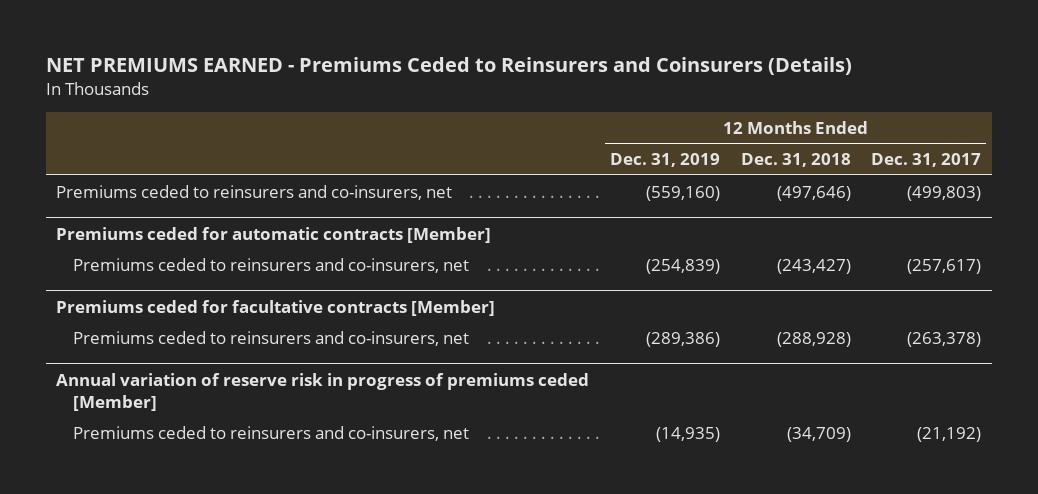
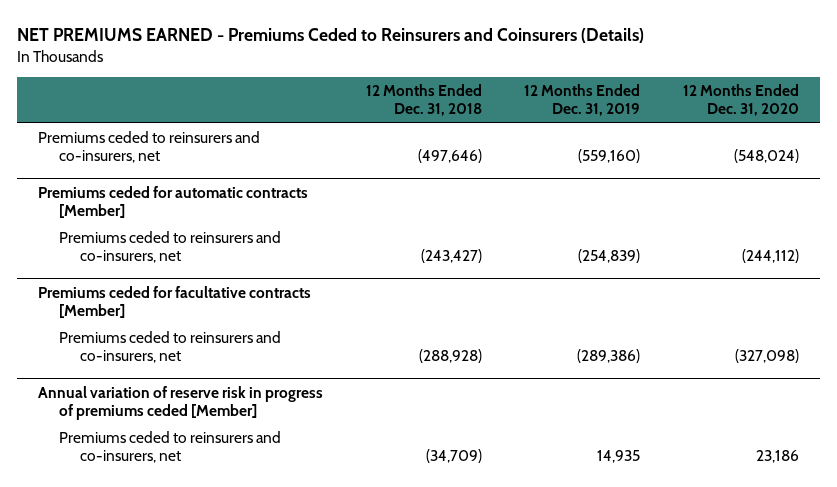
- | 12 Months Ended Dec. 31, 2019 | 12 Months Ended Dec. 31, 2018 | 12 Months Ended Dec. 31, 2017
+ | 12 Months Ended Dec. 31, 2018 | 12 Months Ended Dec. 31, 2019 | 12 Months Ended Dec. 31, 2020
@ Annual variation of reserve risk in progress of premiums ceded [Member]
- Premiums ceded to reinsurers and co-insurers, net | (14,935) | (34,709) | (21,192)
+ Premiums ceded to reinsurers and co-insurers, net | (34,709) | 14,935 | 23,186

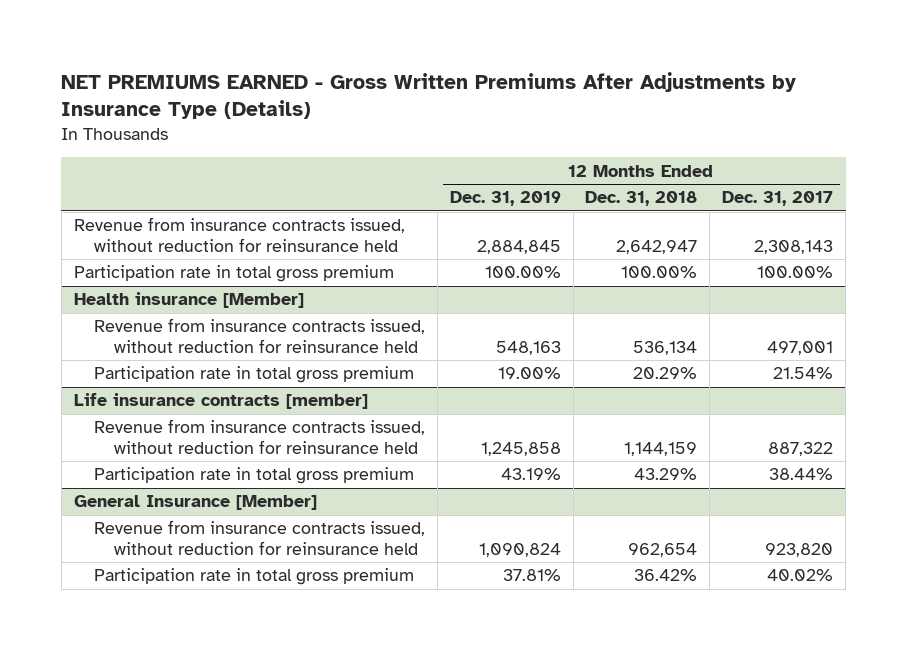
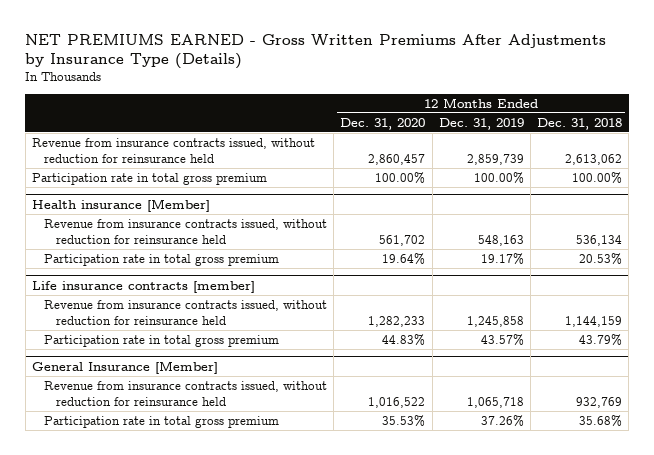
- | 12 Months Ended Dec. 31, 2019 | 12 Months Ended Dec. 31, 2018 | 12 Months Ended Dec. 31, 2017
+ | 12 Months Ended Dec. 31, 2020 | 12 Months Ended Dec. 31, 2019 | 12 Months Ended Dec. 31, 2018
- Revenue from insurance contracts issued, without reduction for reinsurance held | 2,884,845 | 2,642,947 | 2,308,143
+ Revenue from insurance contracts issued, without reduction for reinsurance held | 2,860,457 | 2,859,739 | 2,613,062
@ Health insurance [Member]
- Participation rate in total gross premium | 19.00% | 20.29% | 21.54%
+ Participation rate in total gross premium | 19.64% | 19.17% | 20.53%
@ Life insurance contracts [member]
- Participation rate in total gross premium | 43.19% | 43.29% | 38.44%
+ Participation rate in total gross premium | 44.83% | 43.57% | 43.79%
@ General Insurance [Member]
- Revenue from insurance contracts issued, without reduction for reinsurance held | 1,090,824 | 962,654 | 923,820
- Participation rate in total gross premium | 37.81% | 36.42% | 40.02%
+ Revenue from insurance contracts issued, without reduction for reinsurance held | 1,016,522 | 1,065,718 | 932,769
+ Participation rate in total gross premium | 35.53% | 37.26% | 35.68%

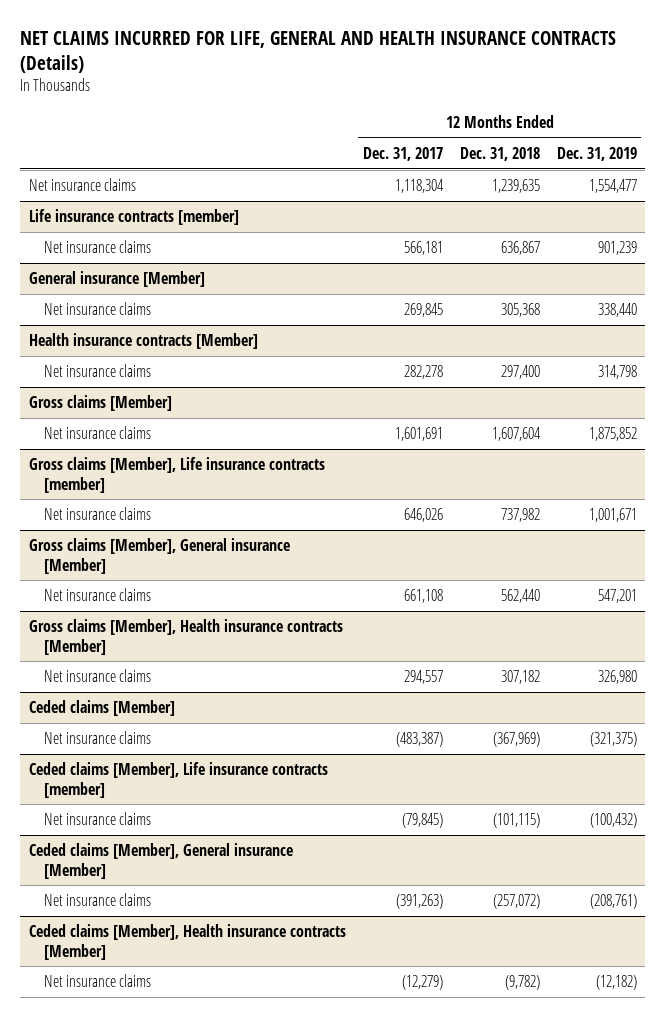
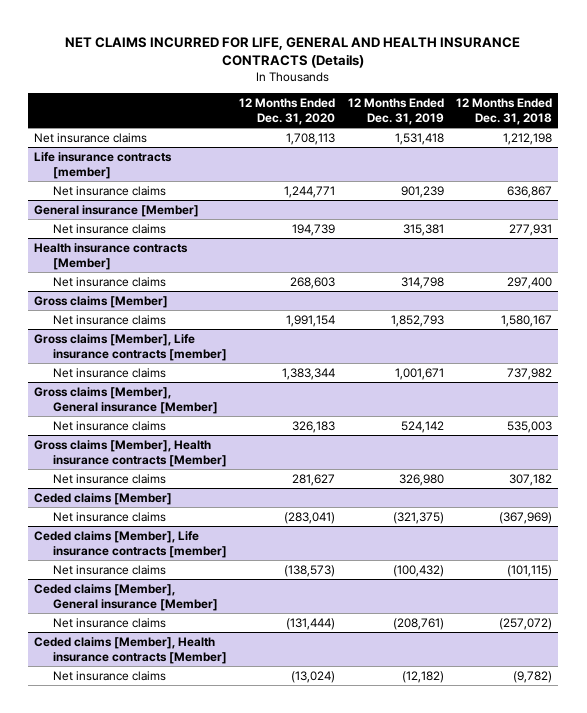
- | 12 Months Ended Dec. 31, 2017 | 12 Months Ended Dec. 31, 2018 | 12 Months Ended Dec. 31, 2019
+ | 12 Months Ended Dec. 31, 2020 | 12 Months Ended Dec. 31, 2019 | 12 Months Ended Dec. 31, 2018
- Net insurance claims | 1,118,304 | 1,239,635 | 1,554,477
+ Net insurance claims | 1,708,113 | 1,531,418 | 1,212,198
@ General insurance [Member]
- Net insurance claims | 269,845 | 305,368 | 338,440
+ Net insurance claims | 194,739 | 315,381 | 277,931
@ Gross claims [Member]
- Net insurance claims | 1,601,691 | 1,607,604 | 1,875,852
+ Net insurance claims | 1,991,154 | 1,852,793 | 1,580,167
@ Gross claims [Member], General insurance [Member]
- Net insurance claims | 661,108 | 562,440 | 547,201
+ Net insurance claims | 326,183 | 524,142 | 535,003

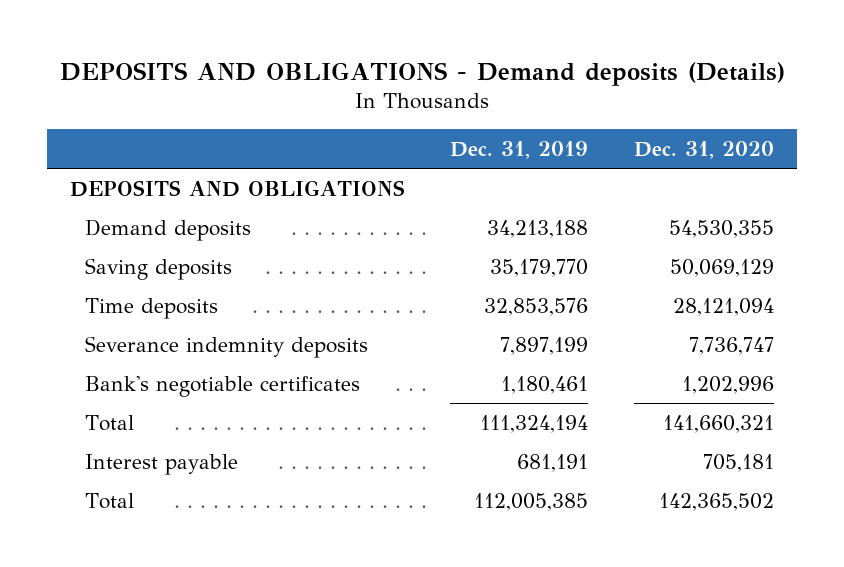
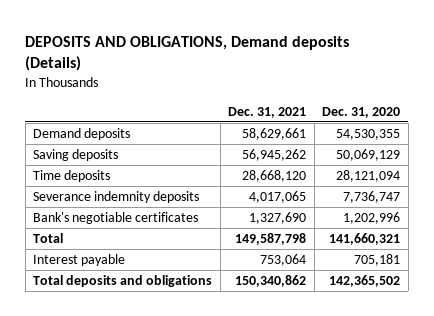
- DEPOSITS AND OBLIGATIONS - Demand deposits (Details)
+ DEPOSITS AND OBLIGATIONS, Demand deposits (Details)
- | Dec. 31, 2019 | Dec. 31, 2020
+ | Dec. 31, 2021 | Dec. 31, 2020
- DEPOSITS AND OBLIGATIONS
- Total | 112,005,385 | 142,365,502
+ Total deposits and obligations | 150,340,862 | 142,365,502

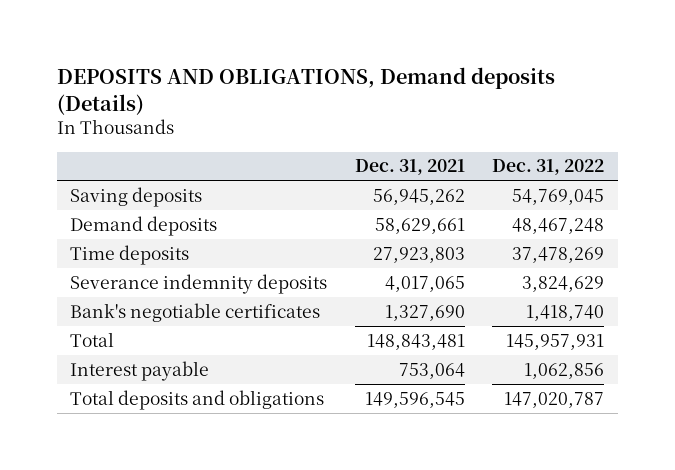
- | Dec. 31, 2021 | Dec. 31, 2020
+ | Dec. 31, 2021 | Dec. 31, 2022
- Time deposits | 28,668,120 | 28,121,094
moved down: Demand deposits | 58,629,661 | 48,467,248
+ Time deposits | 27,923,803 | 37,478,269
- Total | 149,587,798 | 141,660,321
+ Total | 148,843,481 | 145,957,931
- Total deposits and obligations | 150,340,862 | 142,365,502
+ Total deposits and obligations | 149,596,545 | 147,020,787

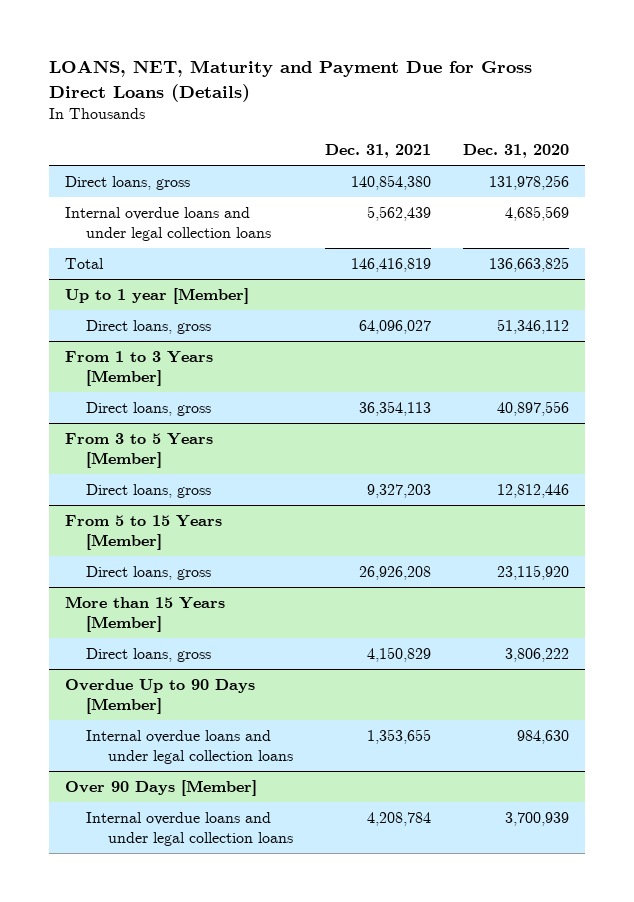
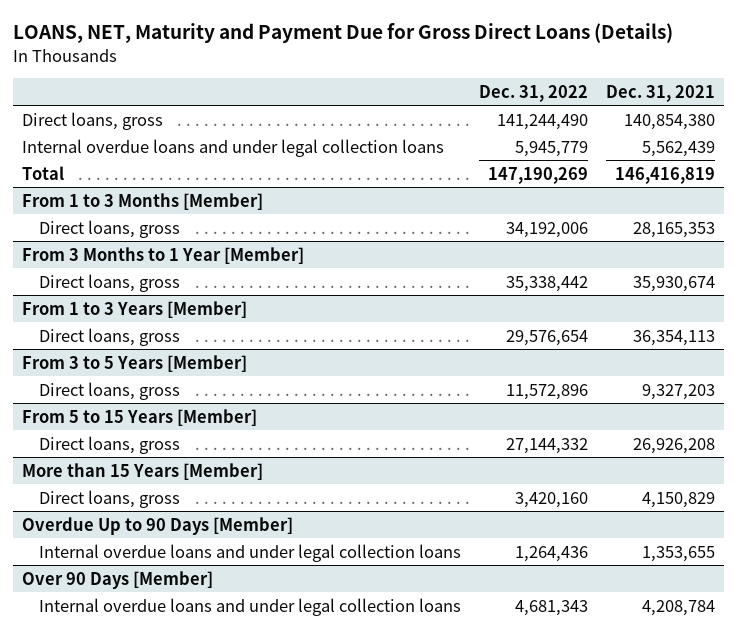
- | Dec. 31, 2021 | Dec. 31, 2020
+ | Dec. 31, 2022 | Dec. 31, 2021
- Up to 1 year [Member]
- Direct loans, gross | 64,096,027 | 51,346,112
+ From 1 to 3 Months [Member]
+ Direct loans, gross | 34,192,006 | 28,165,353
+ From 3 Months to 1 Year [Member]
+ Direct loans, gross | 35,338,442 | 35,930,674

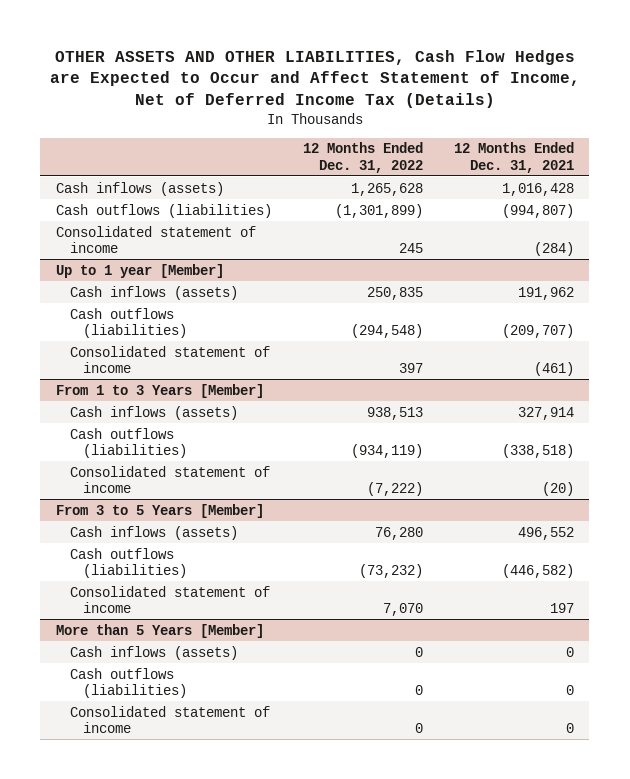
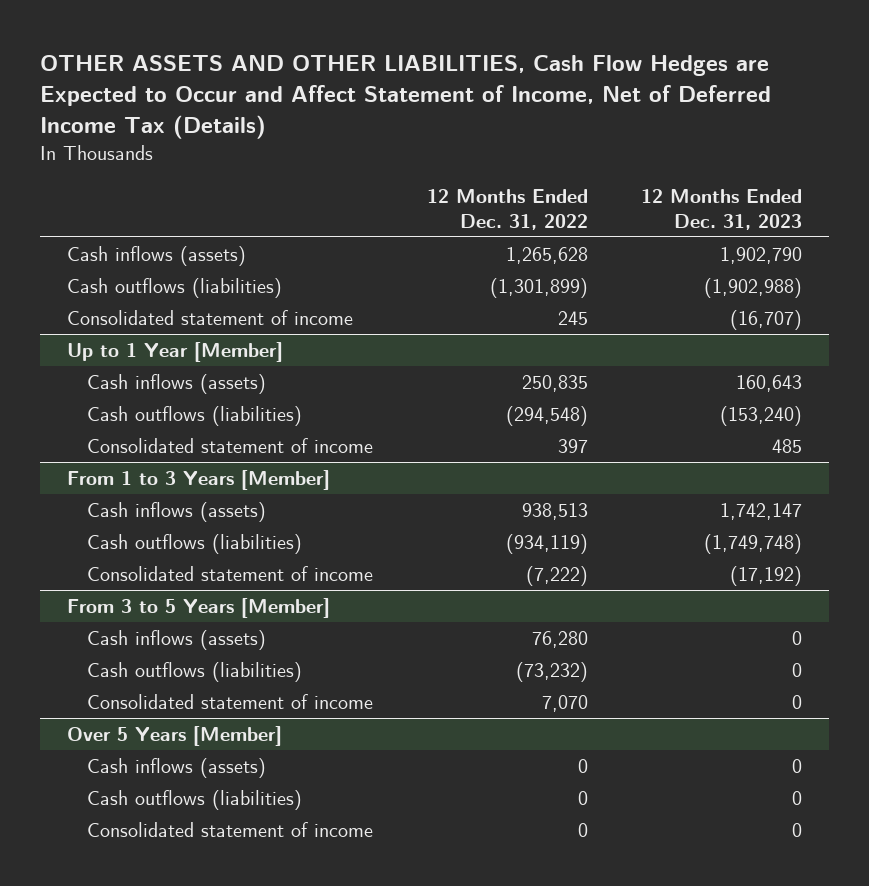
- | 12 Months Ended Dec. 31, 2022 | 12 Months Ended Dec. 31, 2021
+ | 12 Months Ended Dec. 31, 2022 | 12 Months Ended Dec. 31, 2023
- Up to 1 year [Member]
+ Up to 1 Year [Member]
- More than 5 Years [Member]
+ Over 5 Years [Member]

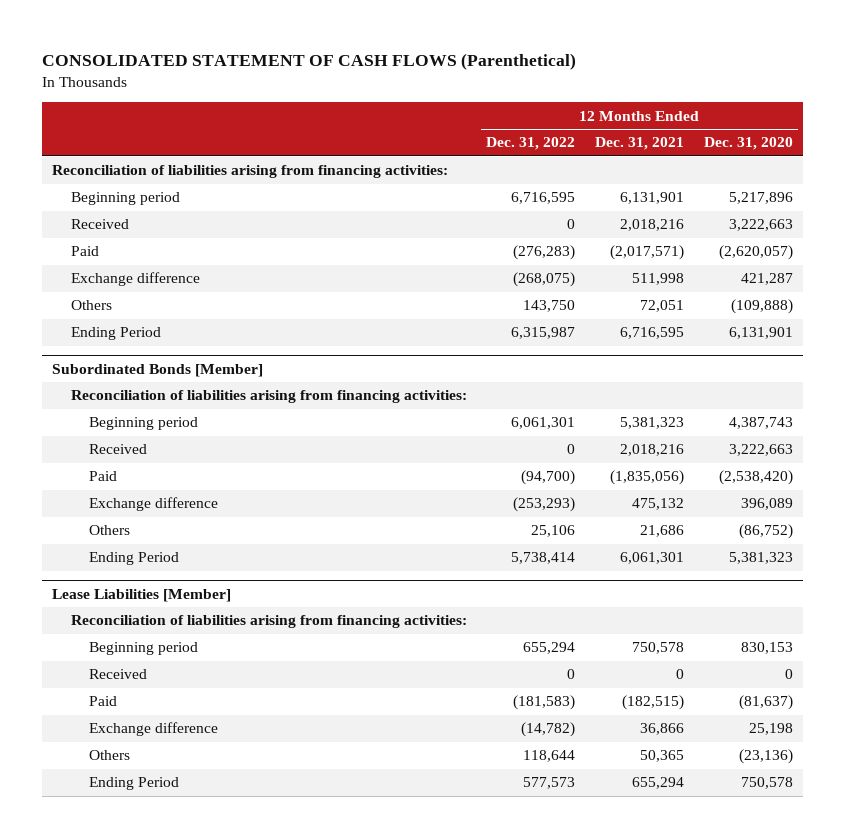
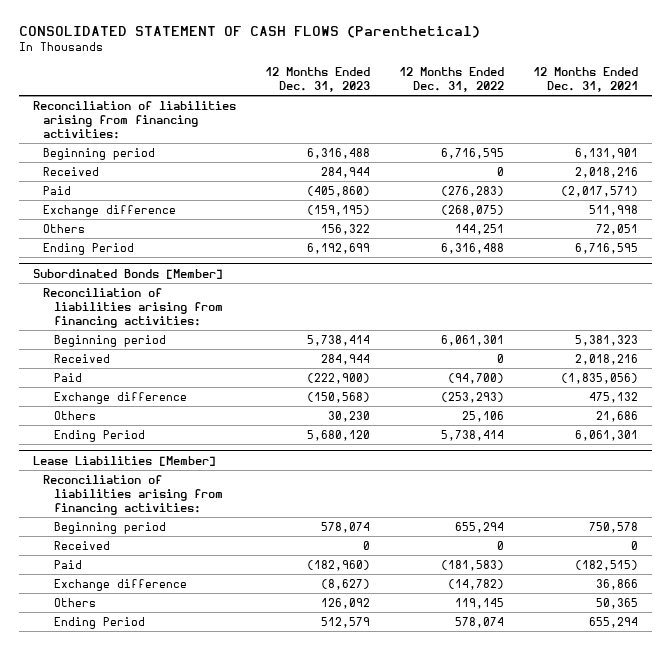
- | 12 Months Ended Dec. 31, 2022 | 12 Months Ended Dec. 31, 2021 | 12 Months Ended Dec. 31, 2020
+ | 12 Months Ended Dec. 31, 2023 | 12 Months Ended Dec. 31, 2022 | 12 Months Ended Dec. 31, 2021
- Others | 143,750 | 72,051 | (109,888)
- Ending Period | 6,315,987 | 6,716,595 | 6,131,901
+ Others | 156,322 | 144,251 | 72,051
+ Ending Period | 6,192,699 | 6,316,488 | 6,716,595
@ Lease Liabilities [Member]
- Others | 118,644 | 50,365 | (23,136)
- Ending Period | 577,573 | 655,294 | 750,578
+ Others | 126,092 | 119,145 | 50,365
+ Ending Period | 512,579 | 578,074 | 655,294

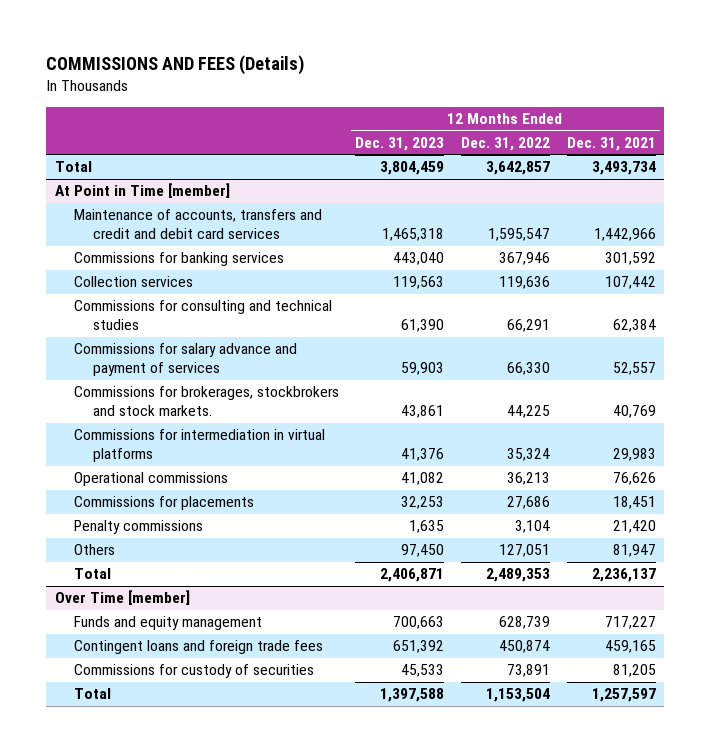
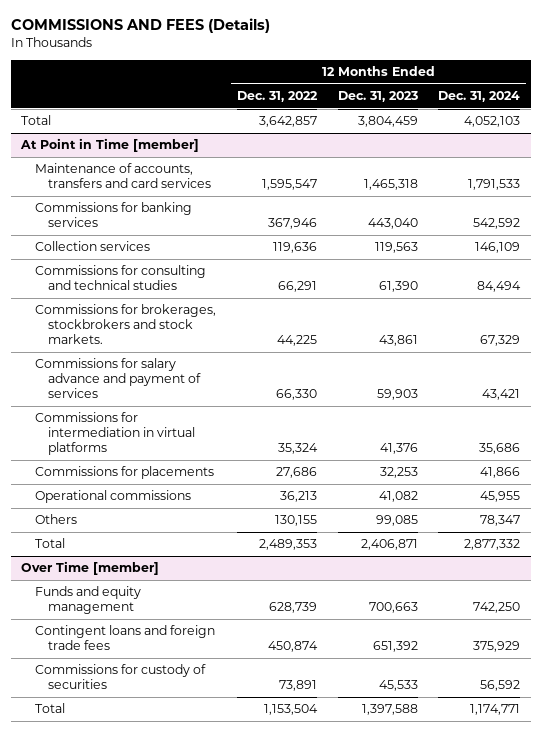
- | 12 Months Ended Dec. 31, 2023 | 12 Months Ended Dec. 31, 2022 | 12 Months Ended Dec. 31, 2021
+ | 12 Months Ended Dec. 31, 2022 | 12 Months Ended Dec. 31, 2023 | 12 Months Ended Dec. 31, 2024
@ At Point in Time [member]
- Maintenance of accounts, transfers and credit and debit card services | 1,465,318 | 1,595,547 | 1,442,966
+ Maintenance of accounts, transfers and card services | 1,595,547 | 1,465,318 | 1,791,533
moved down: Commissions for salary advance and payment of services | 66,330 | 59,903 | 43,421
- Penalty commissions | 1,635 | 3,104 | 21,420
- Others | 97,450 | 127,051 | 81,947
moved down: Operational commissions | 36,213 | 41,082 | 45,955
+ Others | 130,155 | 99,085 | 78,347

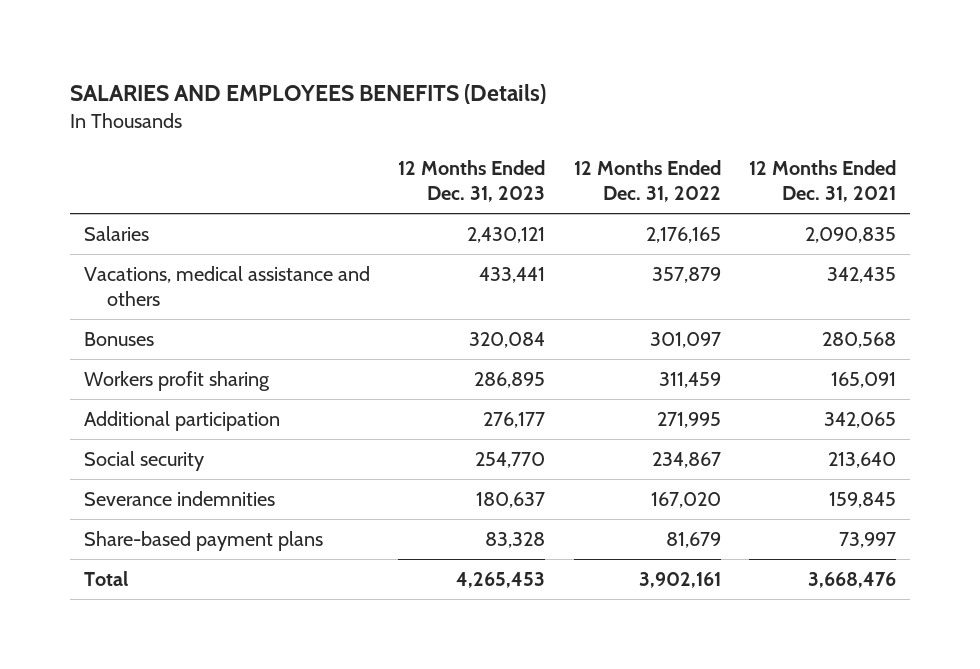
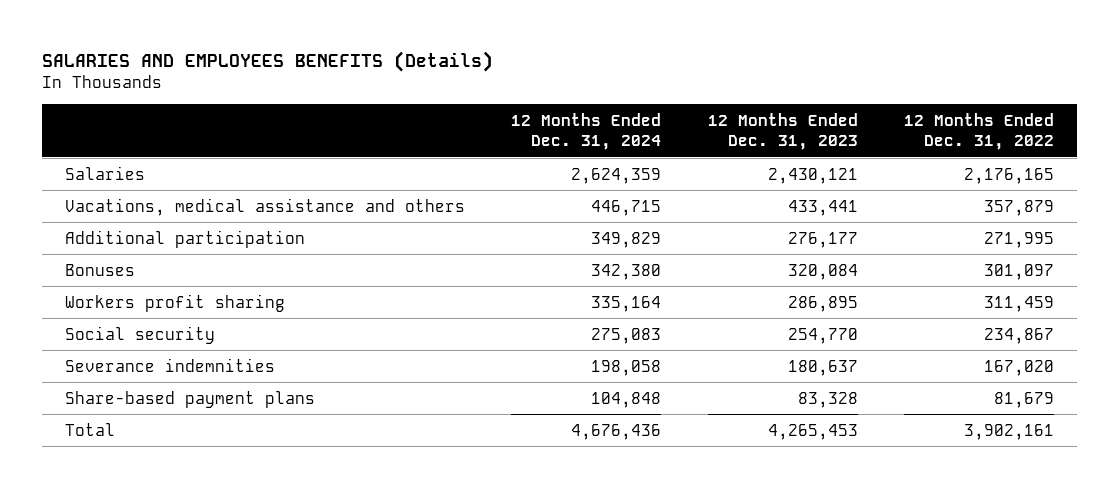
- | 12 Months Ended Dec. 31, 2023 | 12 Months Ended Dec. 31, 2022 | 12 Months Ended Dec. 31, 2021
+ | 12 Months Ended Dec. 31, 2024 | 12 Months Ended Dec. 31, 2023 | 12 Months Ended Dec. 31, 2022
moved up: Additional participation | 349,829 | 276,177 | 271,995

